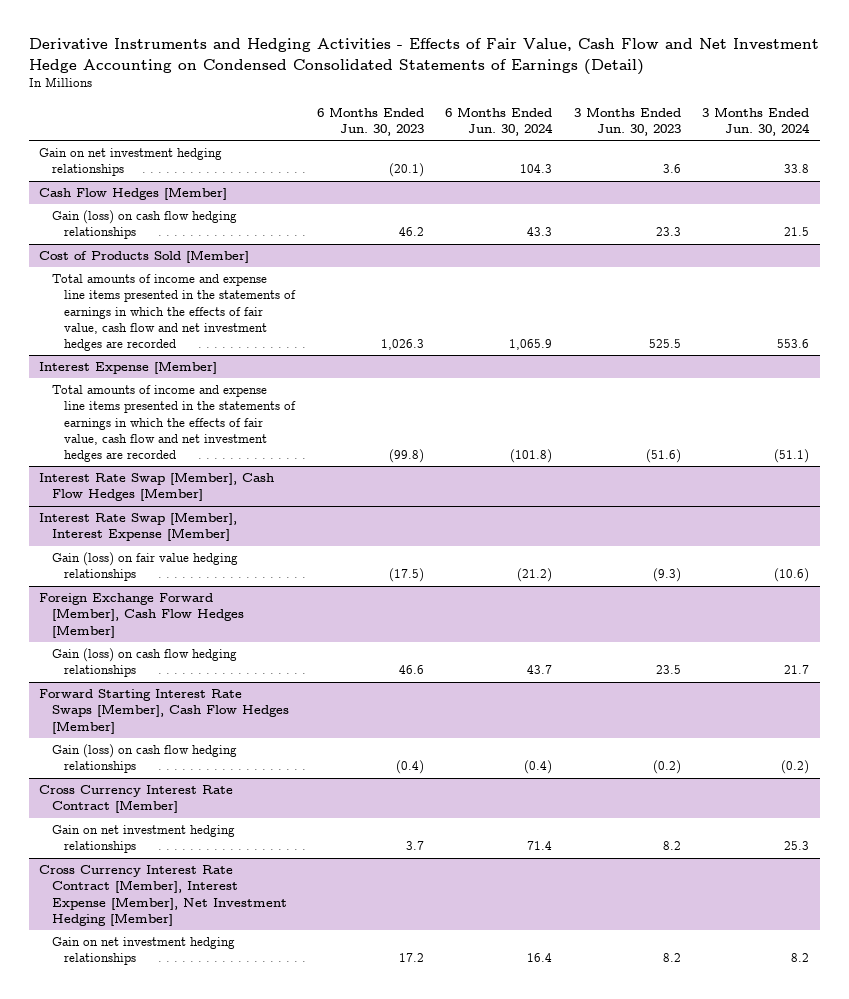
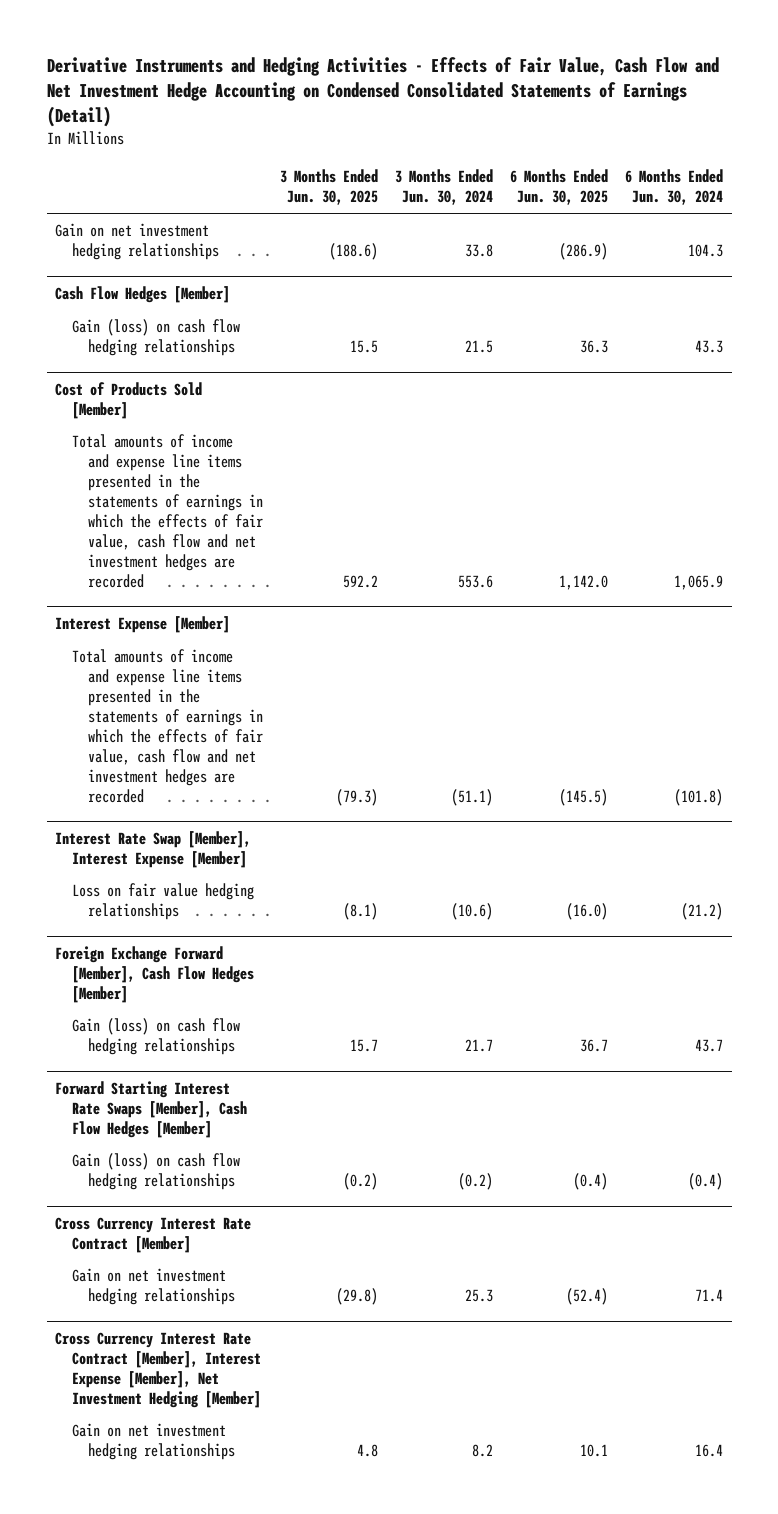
- | 6 Months Ended Jun. 30, 2023 | 6 Months Ended Jun. 30, 2024 | 3 Months Ended Jun. 30, 2023 | 3 Months Ended Jun. 30, 2024
+ | 3 Months Ended Jun. 30, 2025 | 3 Months Ended Jun. 30, 2024 | 6 Months Ended Jun. 30, 2025 | 6 Months Ended Jun. 30, 2024
- Interest Rate Swap [Member], Cash Flow Hedges [Member]
@ Interest Rate Swap [Member], Interest Expense [Member]
- Gain (loss) on fair value hedging relationships | (17.5) | (21.2) | (9.3) | (10.6)
+ Loss on fair value hedging relationships | (8.1) | (10.6) | (16.0) | (21.2)

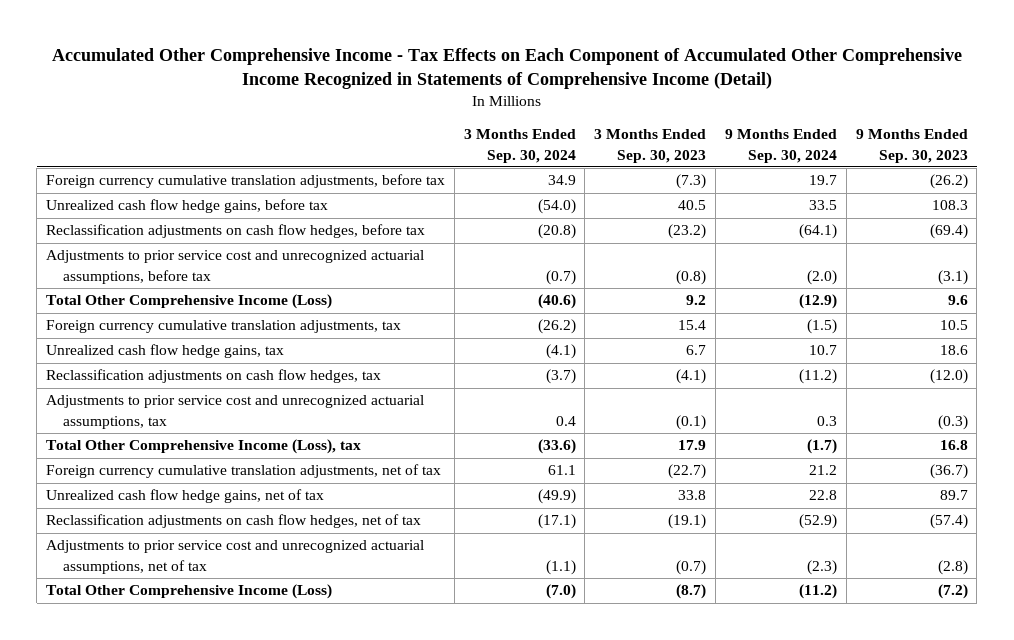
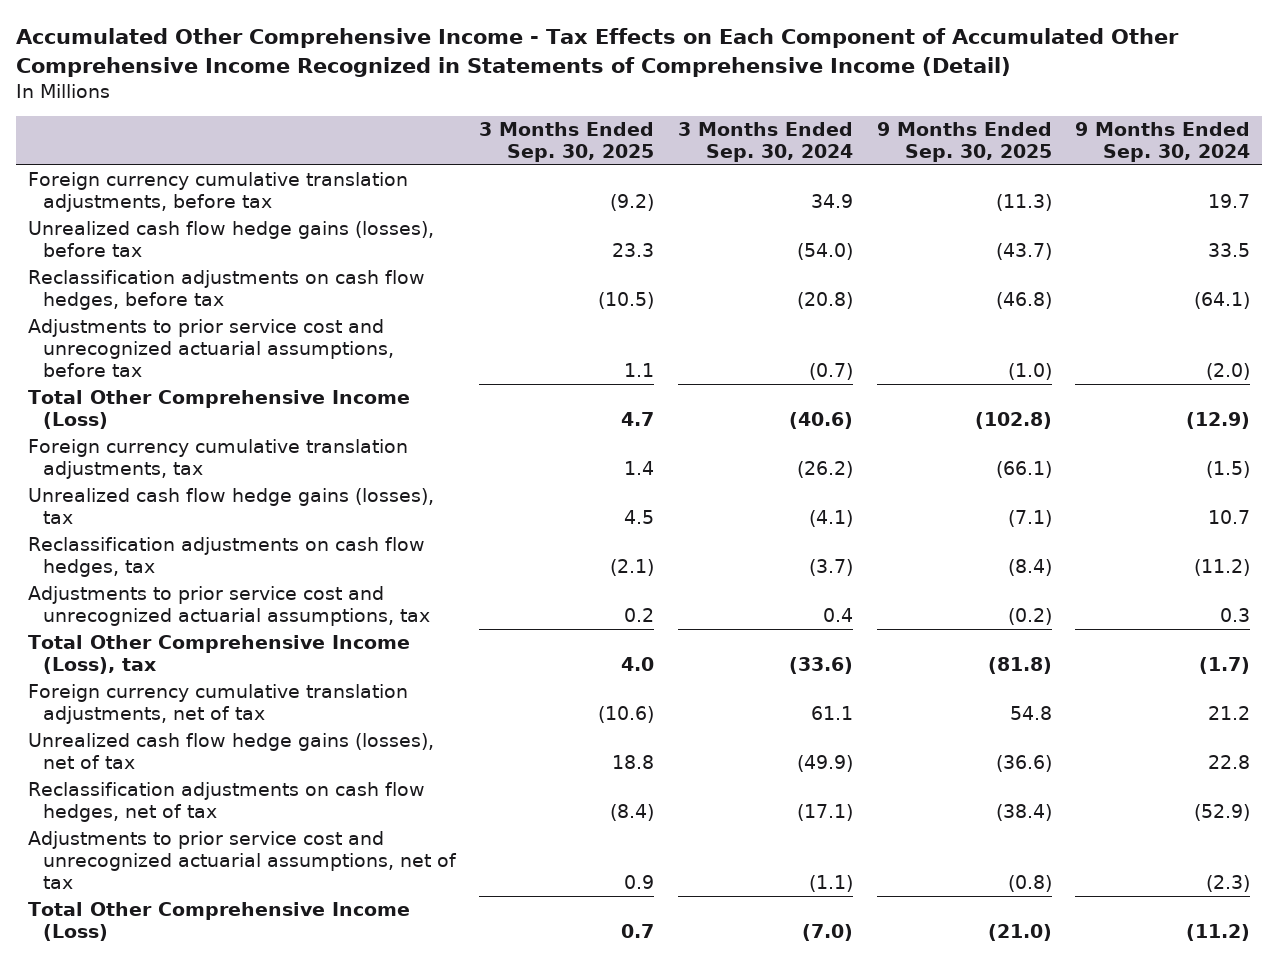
- | 3 Months Ended Sep. 30, 2024 | 3 Months Ended Sep. 30, 2023 | 9 Months Ended Sep. 30, 2024 | 9 Months Ended Sep. 30, 2023
+ | 3 Months Ended Sep. 30, 2025 | 3 Months Ended Sep. 30, 2024 | 9 Months Ended Sep. 30, 2025 | 9 Months Ended Sep. 30, 2024
- Unrealized cash flow hedge gains, before tax | (54.0) | 40.5 | 33.5 | 108.3
+ Unrealized cash flow hedge gains (losses), before tax | 23.3 | (54.0) | (43.7) | 33.5
- Unrealized cash flow hedge gains, tax | (4.1) | 6.7 | 10.7 | 18.6
+ Unrealized cash flow hedge gains (losses), tax | 4.5 | (4.1) | (7.1) | 10.7
- Unrealized cash flow hedge gains, net of tax | (49.9) | 33.8 | 22.8 | 89.7
+ Unrealized cash flow hedge gains (losses), net of tax | 18.8 | (49.9) | (36.6) | 22.8

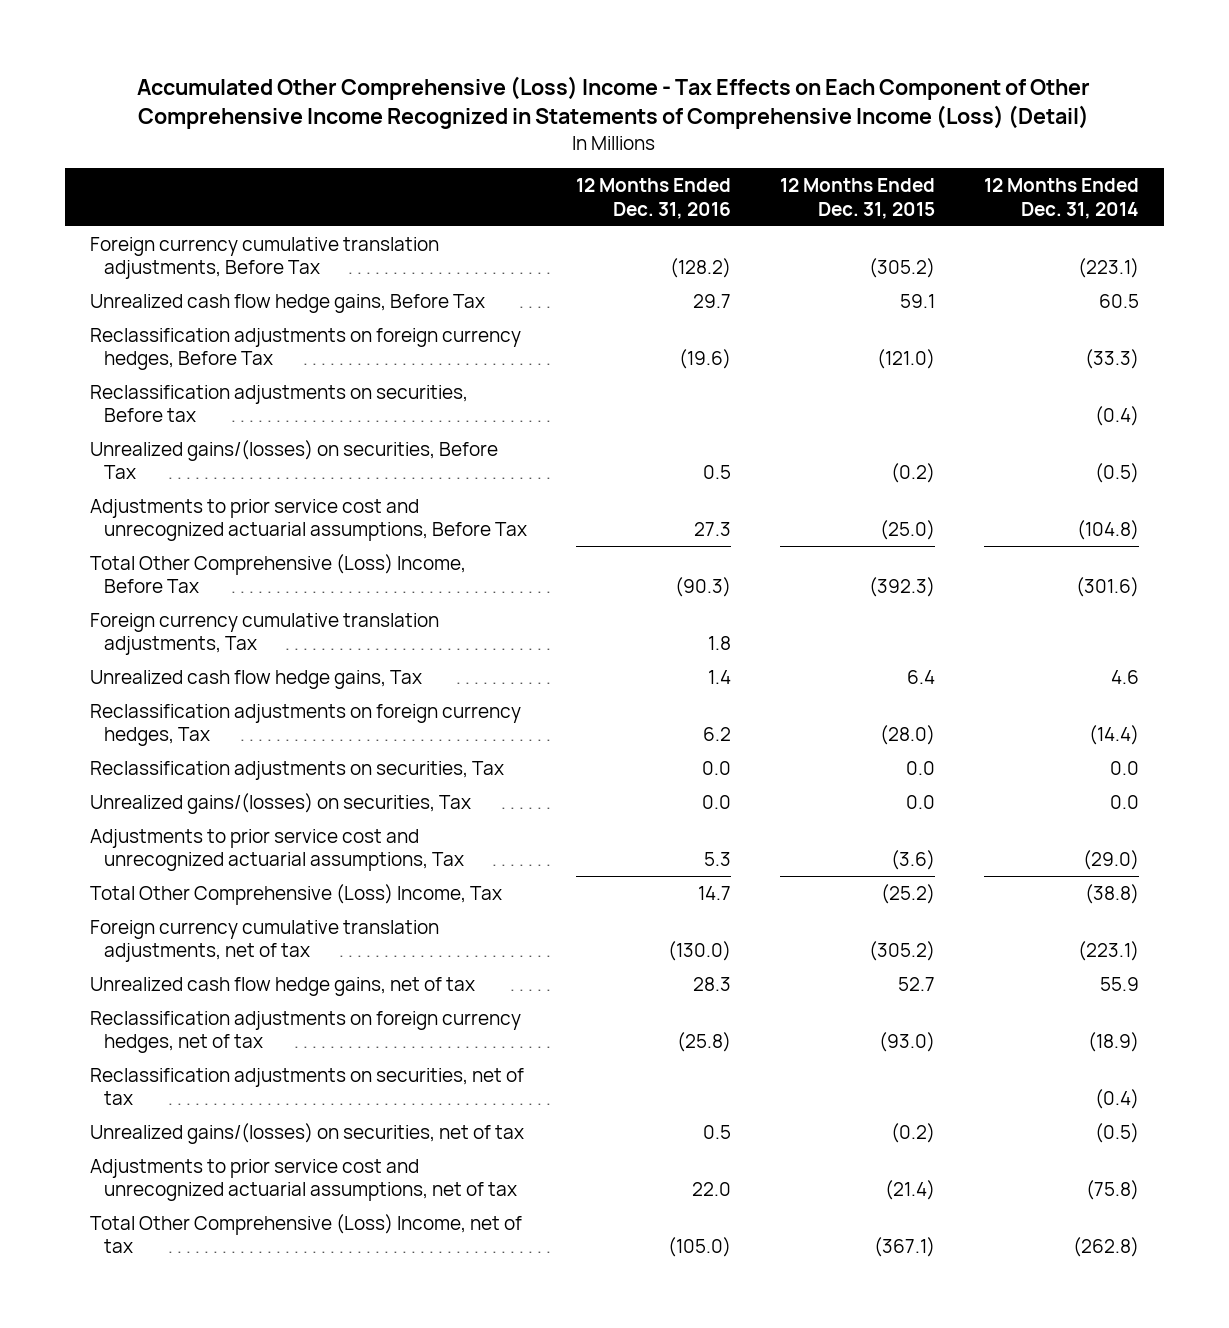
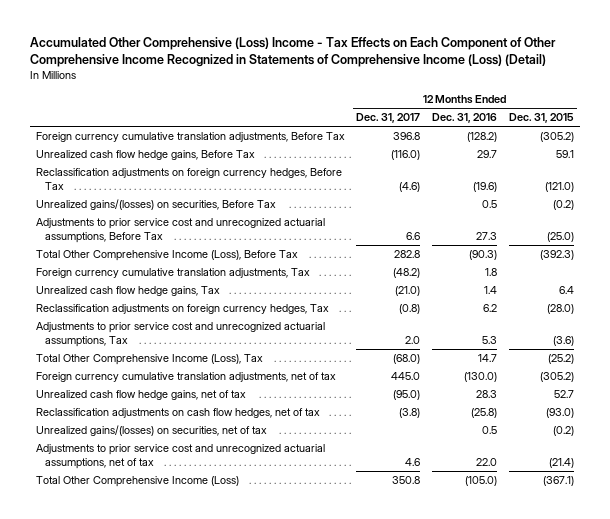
- | 12 Months Ended Dec. 31, 2016 | 12 Months Ended Dec. 31, 2015 | 12 Months Ended Dec. 31, 2014
+ | 12 Months Ended Dec. 31, 2017 | 12 Months Ended Dec. 31, 2016 | 12 Months Ended Dec. 31, 2015
- Reclassification adjustments on securities, Before tax | | | (0.4)
- Total Other Comprehensive (Loss) Income, Before Tax | (90.3) | (392.3) | (301.6)
+ Total Other Comprehensive Income (Loss), Before Tax | 282.8 | (90.3) | (392.3)
- Reclassification adjustments on securities, Tax | 0.0 | 0.0 | 0.0
- Unrealized gains/(losses) on securities, Tax | 0.0 | 0.0 | 0.0
- Total Other Comprehensive (Loss) Income, Tax | 14.7 | (25.2) | (38.8)
+ Total Other Comprehensive Income (Loss), Tax | (68.0) | 14.7 | (25.2)
- Reclassification adjustments on foreign currency hedges, net of tax | (25.8) | (93.0) | (18.9)
- Reclassification adjustments on securities, net of tax | | | (0.4)
+ Reclassification adjustments on cash flow hedges, net of tax | (3.8) | (25.8) | (93.0)
- Total Other Comprehensive (Loss) Income, net of tax | (105.0) | (367.1) | (262.8)
+ Total Other Comprehensive Income (Loss) | 350.8 | (105.0) | (367.1)

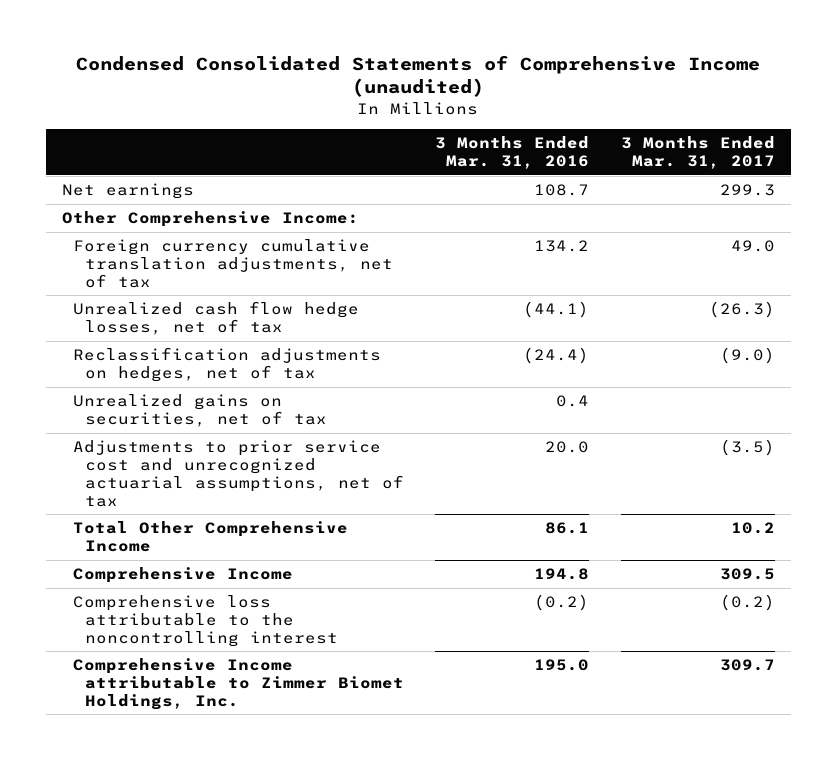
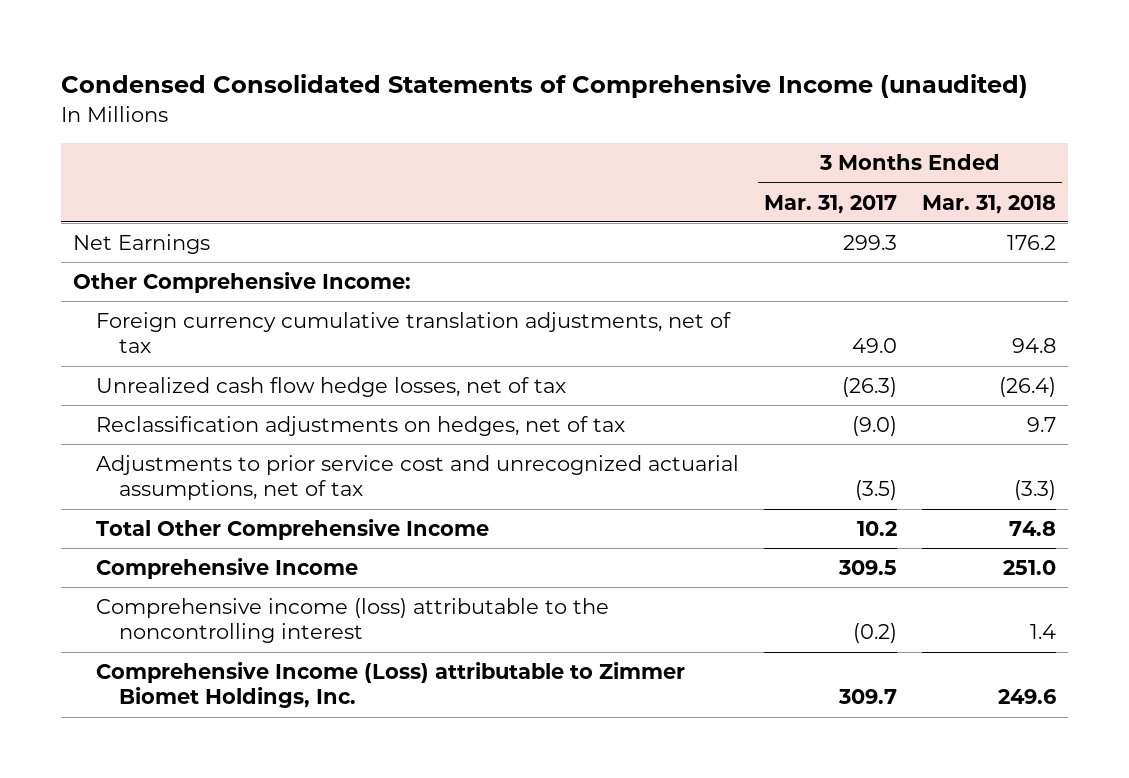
- | 3 Months Ended Mar. 31, 2016 | 3 Months Ended Mar. 31, 2017
+ | 3 Months Ended Mar. 31, 2017 | 3 Months Ended Mar. 31, 2018
- Net earnings | 108.7 | 299.3
+ Net Earnings | 299.3 | 176.2
- Unrealized gains on securities, net of tax | 0.4 |
- Comprehensive loss attributable to the noncontrolling interest | (0.2) | (0.2)
- Comprehensive Income attributable to Zimmer Biomet Holdings, Inc. | 195.0 | 309.7
+ Comprehensive income (loss) attributable to the noncontrolling interest | (0.2) | 1.4
+ Comprehensive Income (Loss) attributable to Zimmer Biomet Holdings, Inc. | 309.7 | 249.6

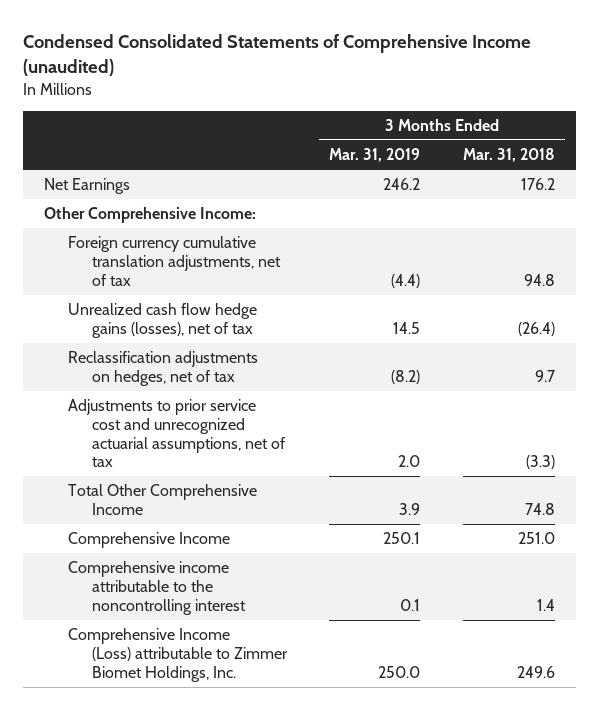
- | 3 Months Ended Mar. 31, 2017 | 3 Months Ended Mar. 31, 2018
+ | 3 Months Ended Mar. 31, 2019 | 3 Months Ended Mar. 31, 2018
- Unrealized cash flow hedge losses, net of tax | (26.3) | (26.4)
+ Unrealized cash flow hedge gains (losses), net of tax | 14.5 | (26.4)
- Comprehensive income (loss) attributable to the noncontrolling interest | (0.2) | 1.4
+ Comprehensive income attributable to the noncontrolling interest | 0.1 | 1.4

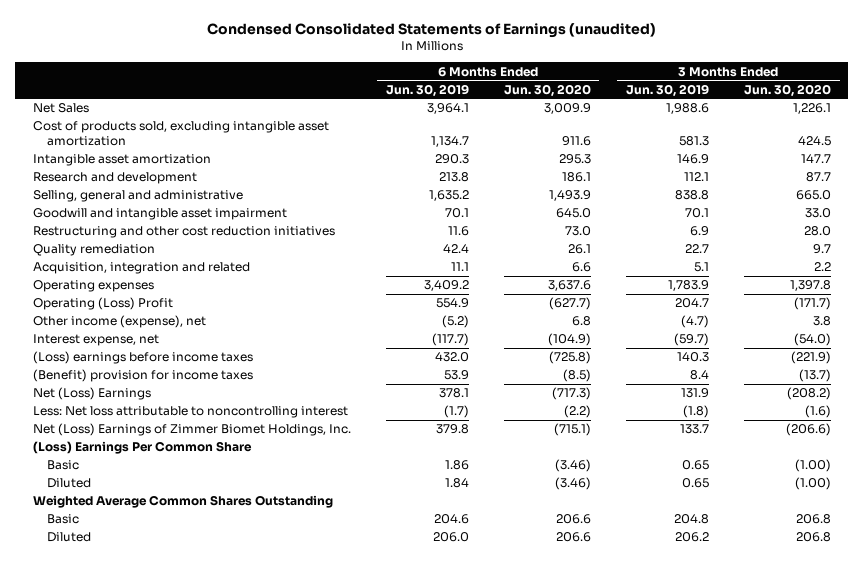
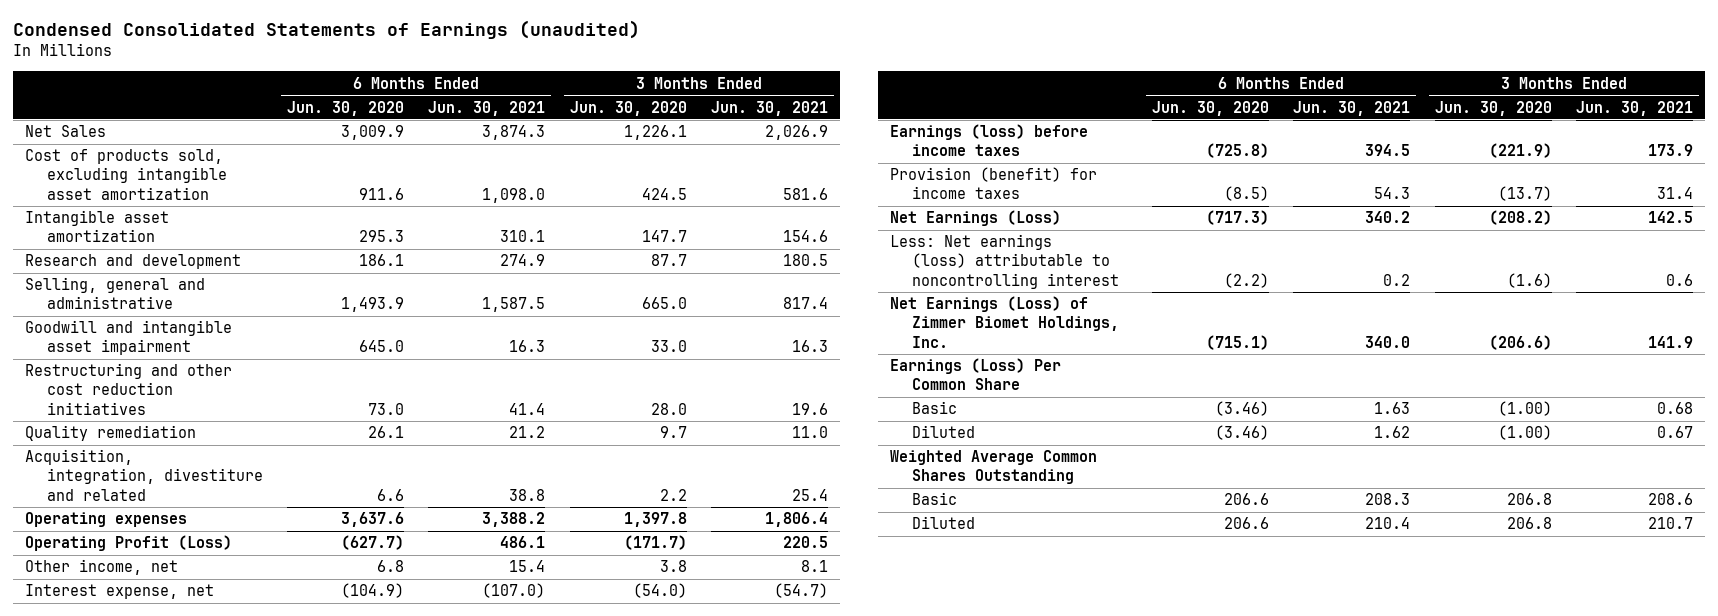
- | 6 Months Ended Jun. 30, 2019 | 6 Months Ended Jun. 30, 2020 | 3 Months Ended Jun. 30, 2019 | 3 Months Ended Jun. 30, 2020
+ | 6 Months Ended Jun. 30, 2020 | 6 Months Ended Jun. 30, 2021 | 3 Months Ended Jun. 30, 2020 | 3 Months Ended Jun. 30, 2021
- Acquisition, integration and related | 11.1 | 6.6 | 5.1 | 2.2
+ Acquisition, integration, divestiture and related | 6.6 | 38.8 | 2.2 | 25.4
- Operating (Loss) Profit | 554.9 | (627.7) | 204.7 | (171.7)
- Other income (expense), net | (5.2) | 6.8 | (4.7) | 3.8
+ Operating Profit (Loss) | (627.7) | 486.1 | (171.7) | 220.5
+ Other income, net | 6.8 | 15.4 | 3.8 | 8.1
- (Loss) earnings before income taxes | 432.0 | (725.8) | 140.3 | (221.9)
- (Benefit) provision for income taxes | 53.9 | (8.5) | 8.4 | (13.7)
- Net (Loss) Earnings | 378.1 | (717.3) | 131.9 | (208.2)
- Less: Net loss attributable to noncontrolling interest | (1.7) | (2.2) | (1.8) | (1.6)
- Net (Loss) Earnings of Zimmer Biomet Holdings, Inc. | 379.8 | (715.1) | 133.7 | (206.6)
- (Loss) Earnings Per Common Share
+ Earnings (loss) before income taxes | (725.8) | 394.5 | (221.9) | 173.9
+ Provision (benefit) for income taxes | (8.5) | 54.3 | (13.7) | 31.4
+ Net Earnings (Loss) | (717.3) | 340.2 | (208.2) | 142.5
+ Less: Net earnings (loss) attributable to noncontrolling interest | (2.2) | 0.2 | (1.6) | 0.6
+ Net Earnings (Loss) of Zimmer Biomet Holdings, Inc. | (715.1) | 340.0 | (206.6) | 141.9
+ Earnings (Loss) Per Common Share

